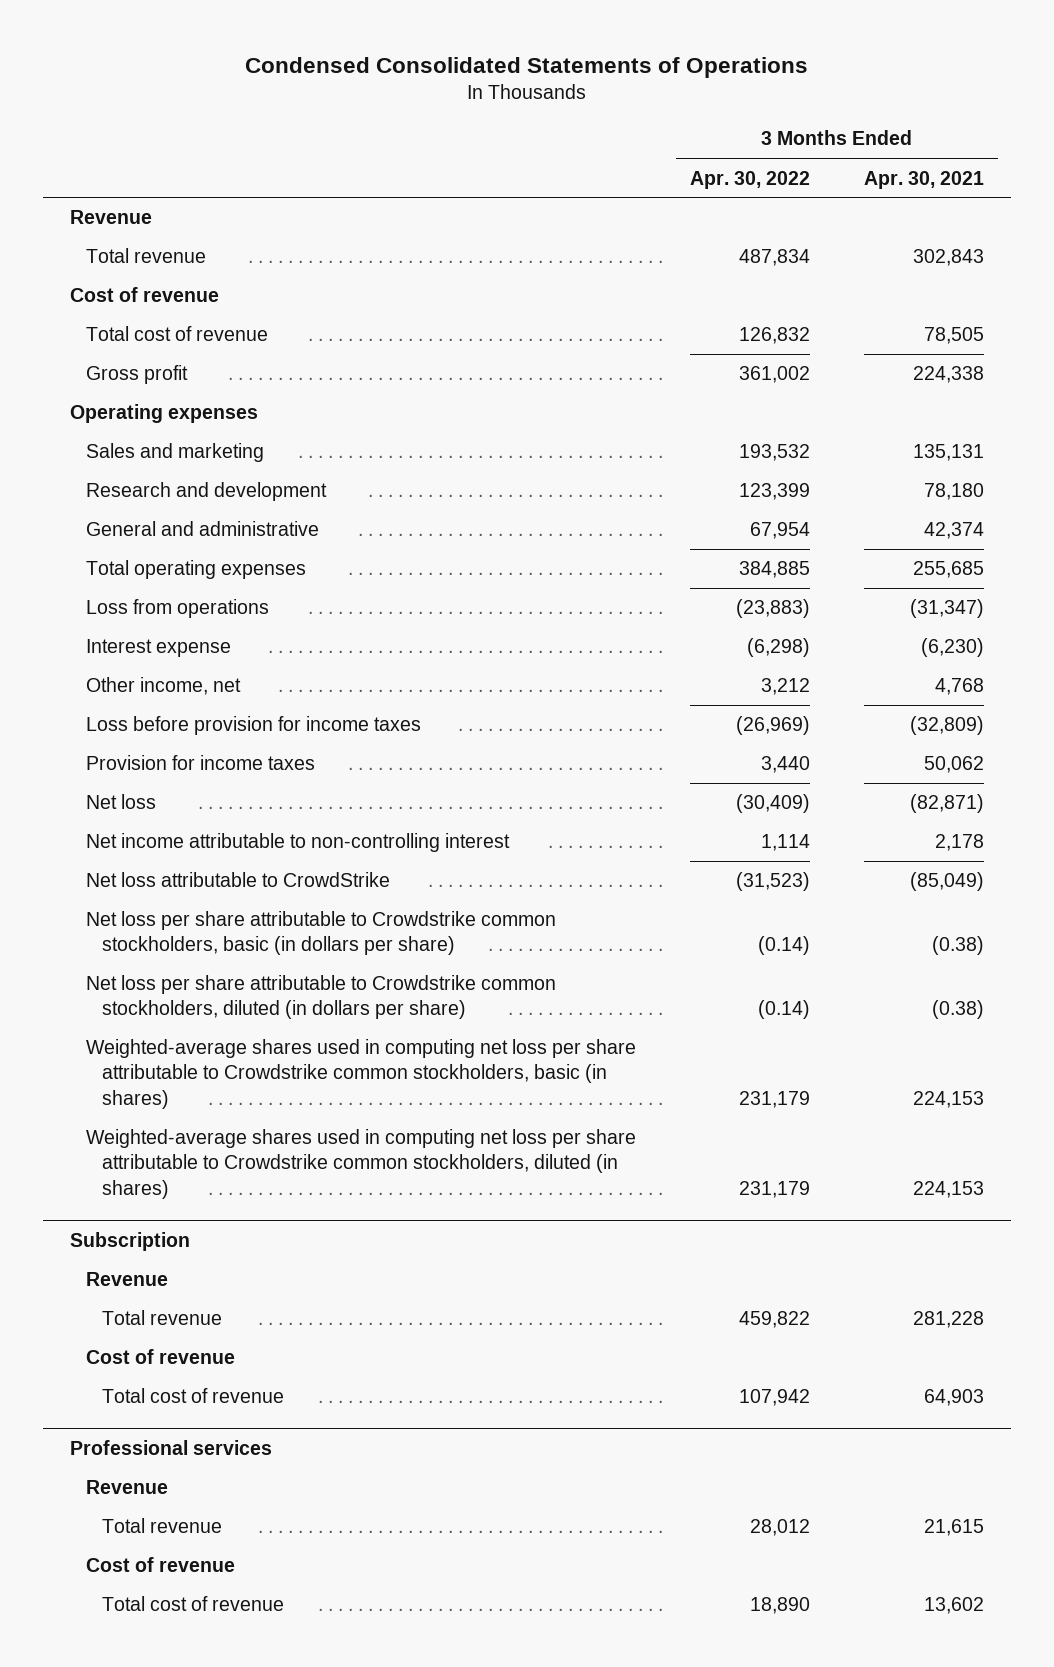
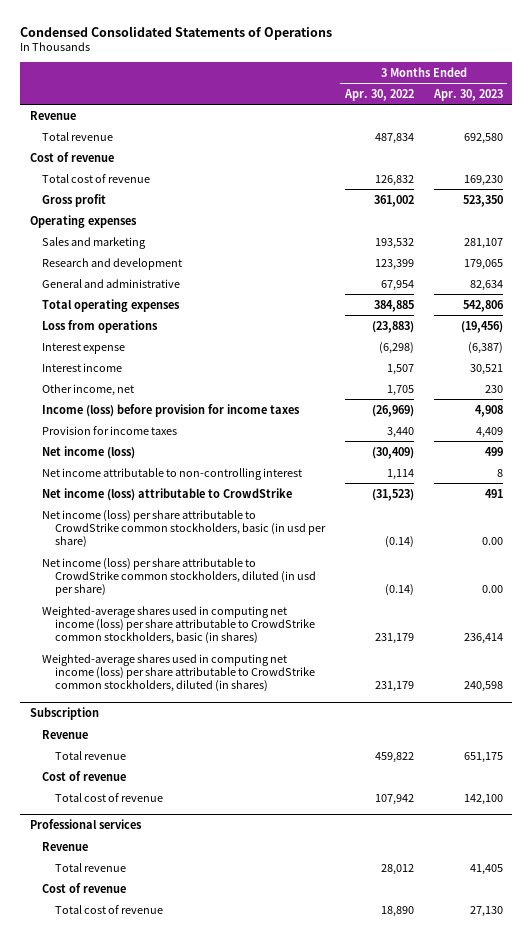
- | 3 Months Ended Apr. 30, 2022 | 3 Months Ended Apr. 30, 2021
+ | 3 Months Ended Apr. 30, 2022 | 3 Months Ended Apr. 30, 2023
- Other income, net | 3,212 | 4,768
- Loss before provision for income taxes | (26,969) | (32,809)
+ Interest income | 1,507 | 30,521
+ Other income, net | 1,705 | 230
+ Income (loss) before provision for income taxes | (26,969) | 4,908
- Net loss | (30,409) | (82,871)
+ Net income (loss) | (30,409) | 499
- Net loss attributable to CrowdStrike | (31,523) | (85,049)
- Net loss per share attributable to Crowdstrike common stockholders, basic (in dollars per share) | (0.14) | (0.38)
- Net loss per share attributable to Crowdstrike common stockholders, diluted (in dollars per share) | (0.14) | (0.38)
- Weighted-average shares used in computing net loss per share attributable to Crowdstrike common stockholders, basic (in shares) | 231,179 | 224,153
- Weighted-average shares used in computing net loss per share attributable to Crowdstrike common stockholders, diluted (in shares) | 231,179 | 224,153
+ Net income (loss) attributable to CrowdStrike | (31,523) | 491
+ Net income (loss) per share attributable to CrowdStrike common stockholders, basic (in usd per share) | (0.14) | 0.00
+ Net income (loss) per share attributable to CrowdStrike common stockholders, diluted (in usd per share) | (0.14) | 0.00
+ Weighted-average shares used in computing net income (loss) per share attributable to CrowdStrike common stockholders, basic (in shares) | 231,179 | 236,414
+ Weighted-average shares used in computing net income (loss) per share attributable to CrowdStrike common stockholders, diluted (in shares) | 231,179 | 240,598

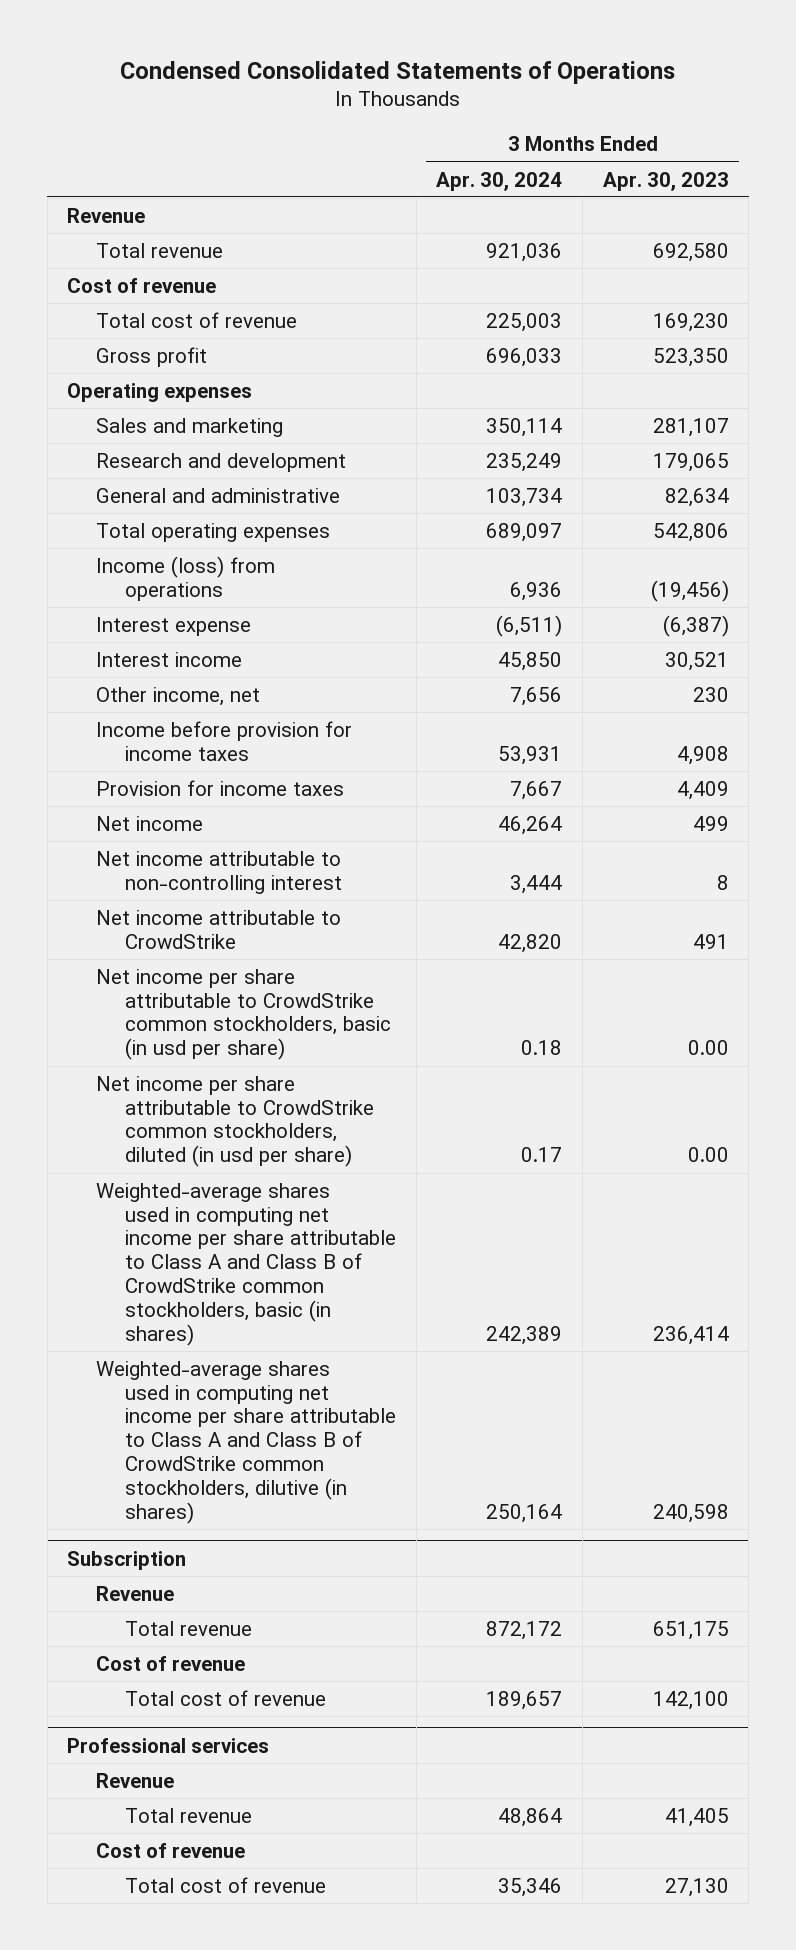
- | 3 Months Ended Apr. 30, 2022 | 3 Months Ended Apr. 30, 2023
+ | 3 Months Ended Apr. 30, 2024 | 3 Months Ended Apr. 30, 2023
- Loss from operations | (23,883) | (19,456)
+ Income (loss) from operations | 6,936 | (19,456)
- Income (loss) before provision for income taxes | (26,969) | 4,908
+ Income before provision for income taxes | 53,931 | 4,908
- Net income (loss) | (30,409) | 499
+ Net income | 46,264 | 499
- Net income (loss) attributable to CrowdStrike | (31,523) | 491
- Net income (loss) per share attributable to CrowdStrike common stockholders, basic (in usd per share) | (0.14) | 0.00
- Net income (loss) per share attributable to CrowdStrike common stockholders, diluted (in usd per share) | (0.14) | 0.00
- Weighted-average shares used in computing net income (loss) per share attributable to CrowdStrike common stockholders, basic (in shares) | 231,179 | 236,414
- Weighted-average shares used in computing net income (loss) per share attributable to CrowdStrike common stockholders, diluted (in shares) | 231,179 | 240,598
+ Net income attributable to CrowdStrike | 42,820 | 491
+ Net income per share attributable to CrowdStrike common stockholders, basic (in usd per share) | 0.18 | 0.00
+ Net income per share attributable to CrowdStrike common stockholders, diluted (in usd per share) | 0.17 | 0.00
+ Weighted-average shares used in computing net income per share attributable to Class A and Class B of CrowdStrike common stockholders, basic (in shares) | 242,389 | 236,414
+ Weighted-average shares used in computing net income per share attributable to Class A and Class B of CrowdStrike common stockholders, dilutive (in shares) | 250,164 | 240,598

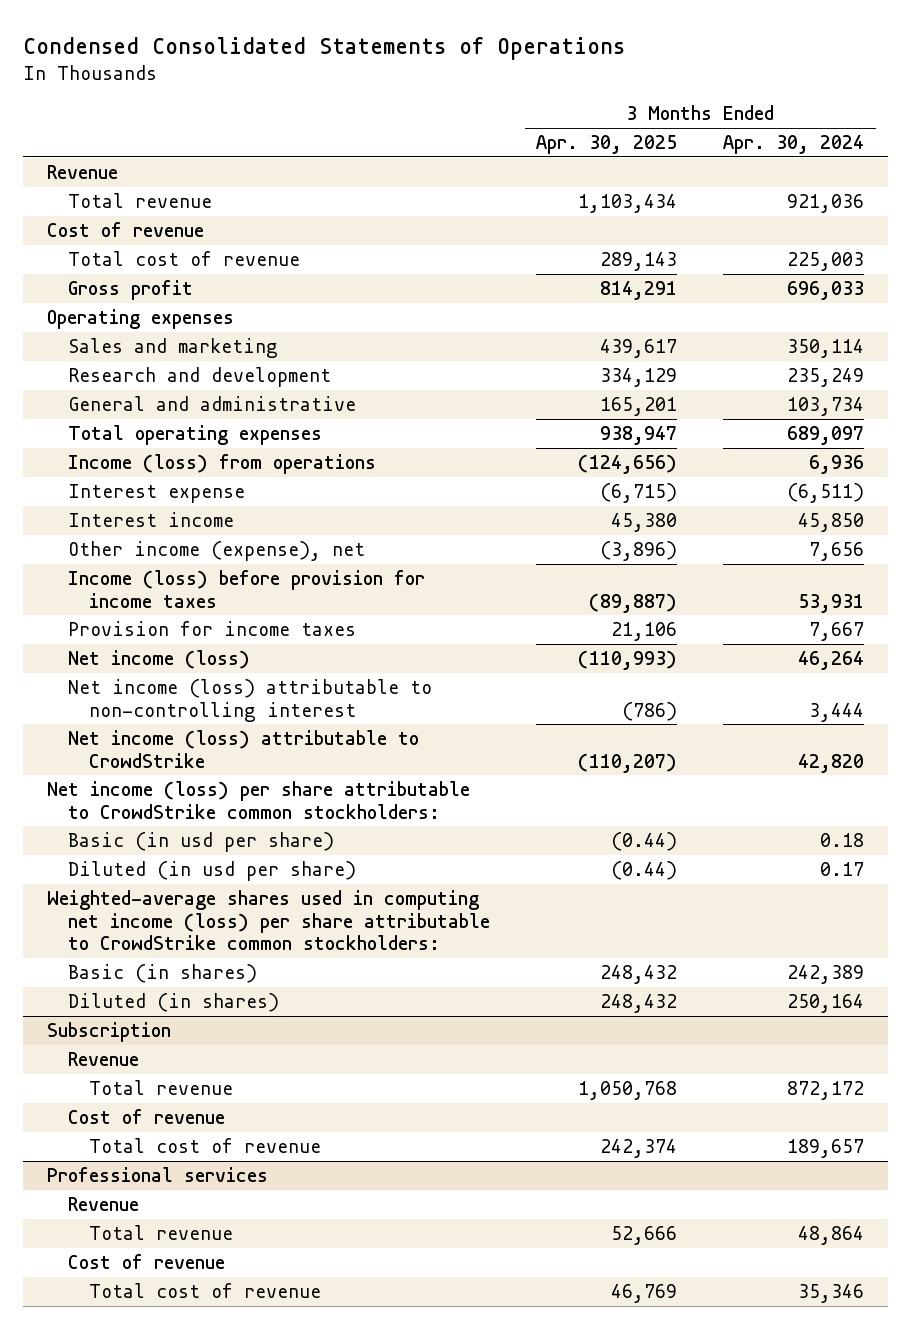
- | 3 Months Ended Apr. 30, 2024 | 3 Months Ended Apr. 30, 2023
+ | 3 Months Ended Apr. 30, 2025 | 3 Months Ended Apr. 30, 2024
- Other income, net | 7,656 | 230
- Income before provision for income taxes | 53,931 | 4,908
+ Other income (expense), net | (3,896) | 7,656
+ Income (loss) before provision for income taxes | (89,887) | 53,931
- Net income | 46,264 | 499
- Net income attributable to non-controlling interest | 3,444 | 8
- Net income attributable to CrowdStrike | 42,820 | 491
- Net income per share attributable to CrowdStrike common stockholders, basic (in usd per share) | 0.18 | 0.00
- Net income per share attributable to CrowdStrike common stockholders, diluted (in usd per share) | 0.17 | 0.00
- Weighted-average shares used in computing net income per share attributable to Class A and Class B of CrowdStrike common stockholders, basic (in shares) | 242,389 | 236,414
- Weighted-average shares used in computing net income per share attributable to Class A and Class B of CrowdStrike common stockholders, dilutive (in shares) | 250,164 | 240,598
+ Net income (loss) | (110,993) | 46,264
+ Net income (loss) attributable to non-controlling interest | (786) | 3,444
+ Net income (loss) attributable to CrowdStrike | (110,207) | 42,820
+ Net income (loss) per share attributable to CrowdStrike common stockholders:
+ Basic (in usd per share) | (0.44) | 0.18
+ Diluted (in usd per share) | (0.44) | 0.17
+ Weighted-average shares used in computing net income (loss) per share attributable to CrowdStrike common stockholders:
+ Basic (in shares) | 248,432 | 242,389
+ Diluted (in shares) | 248,432 | 250,164

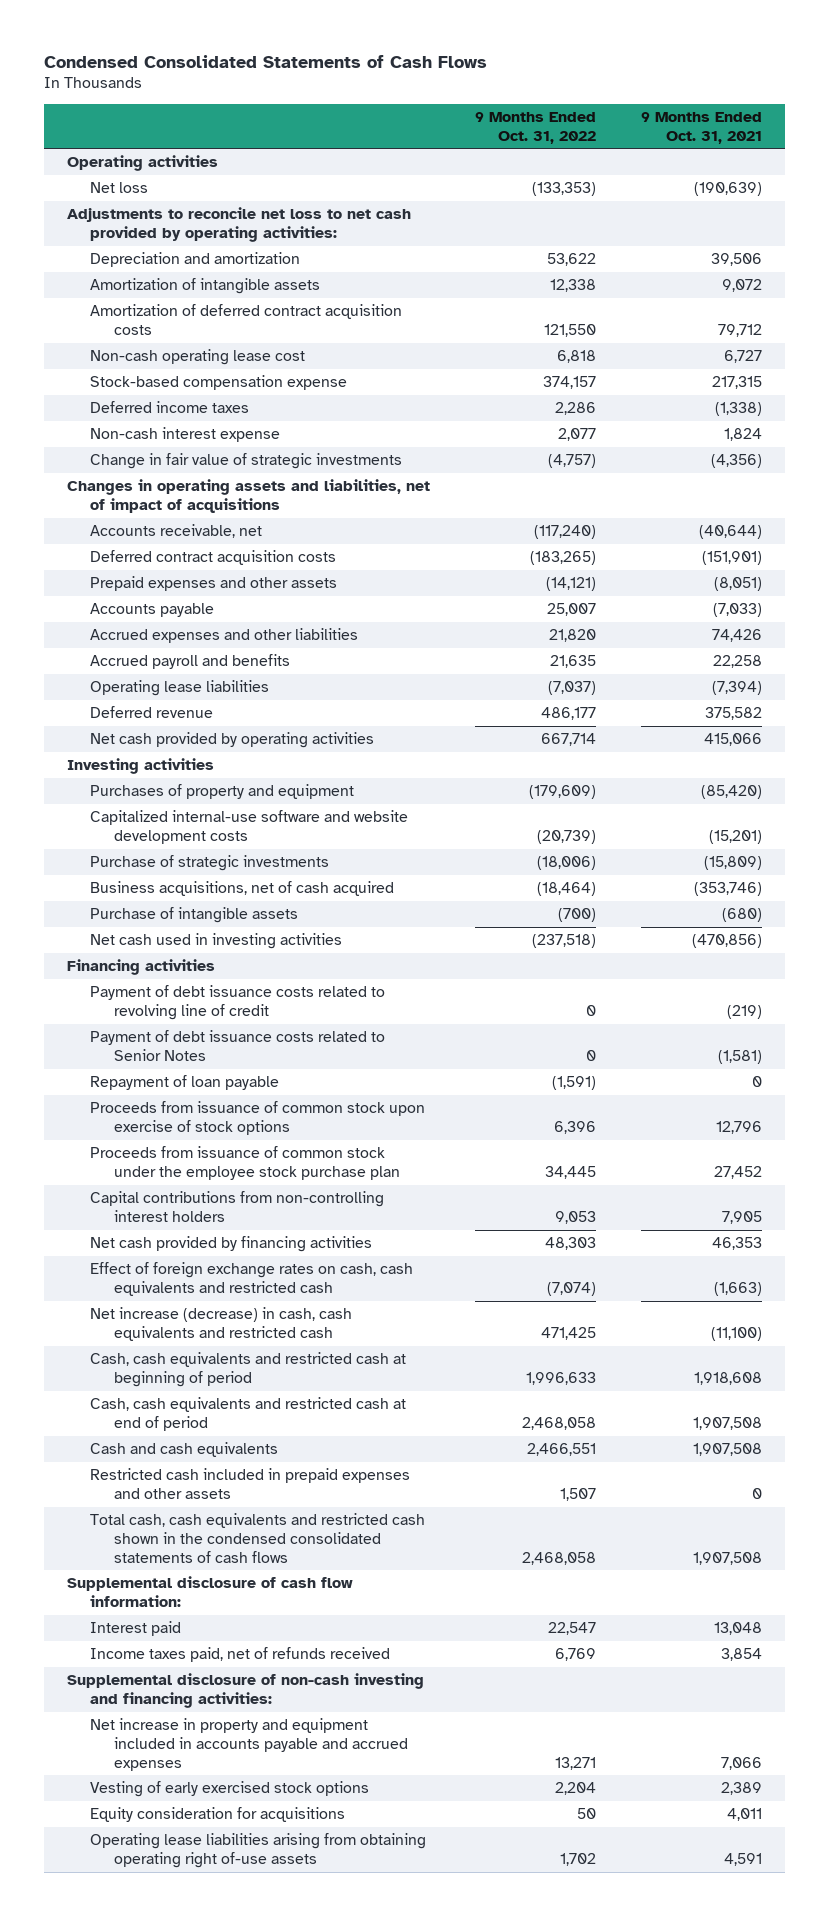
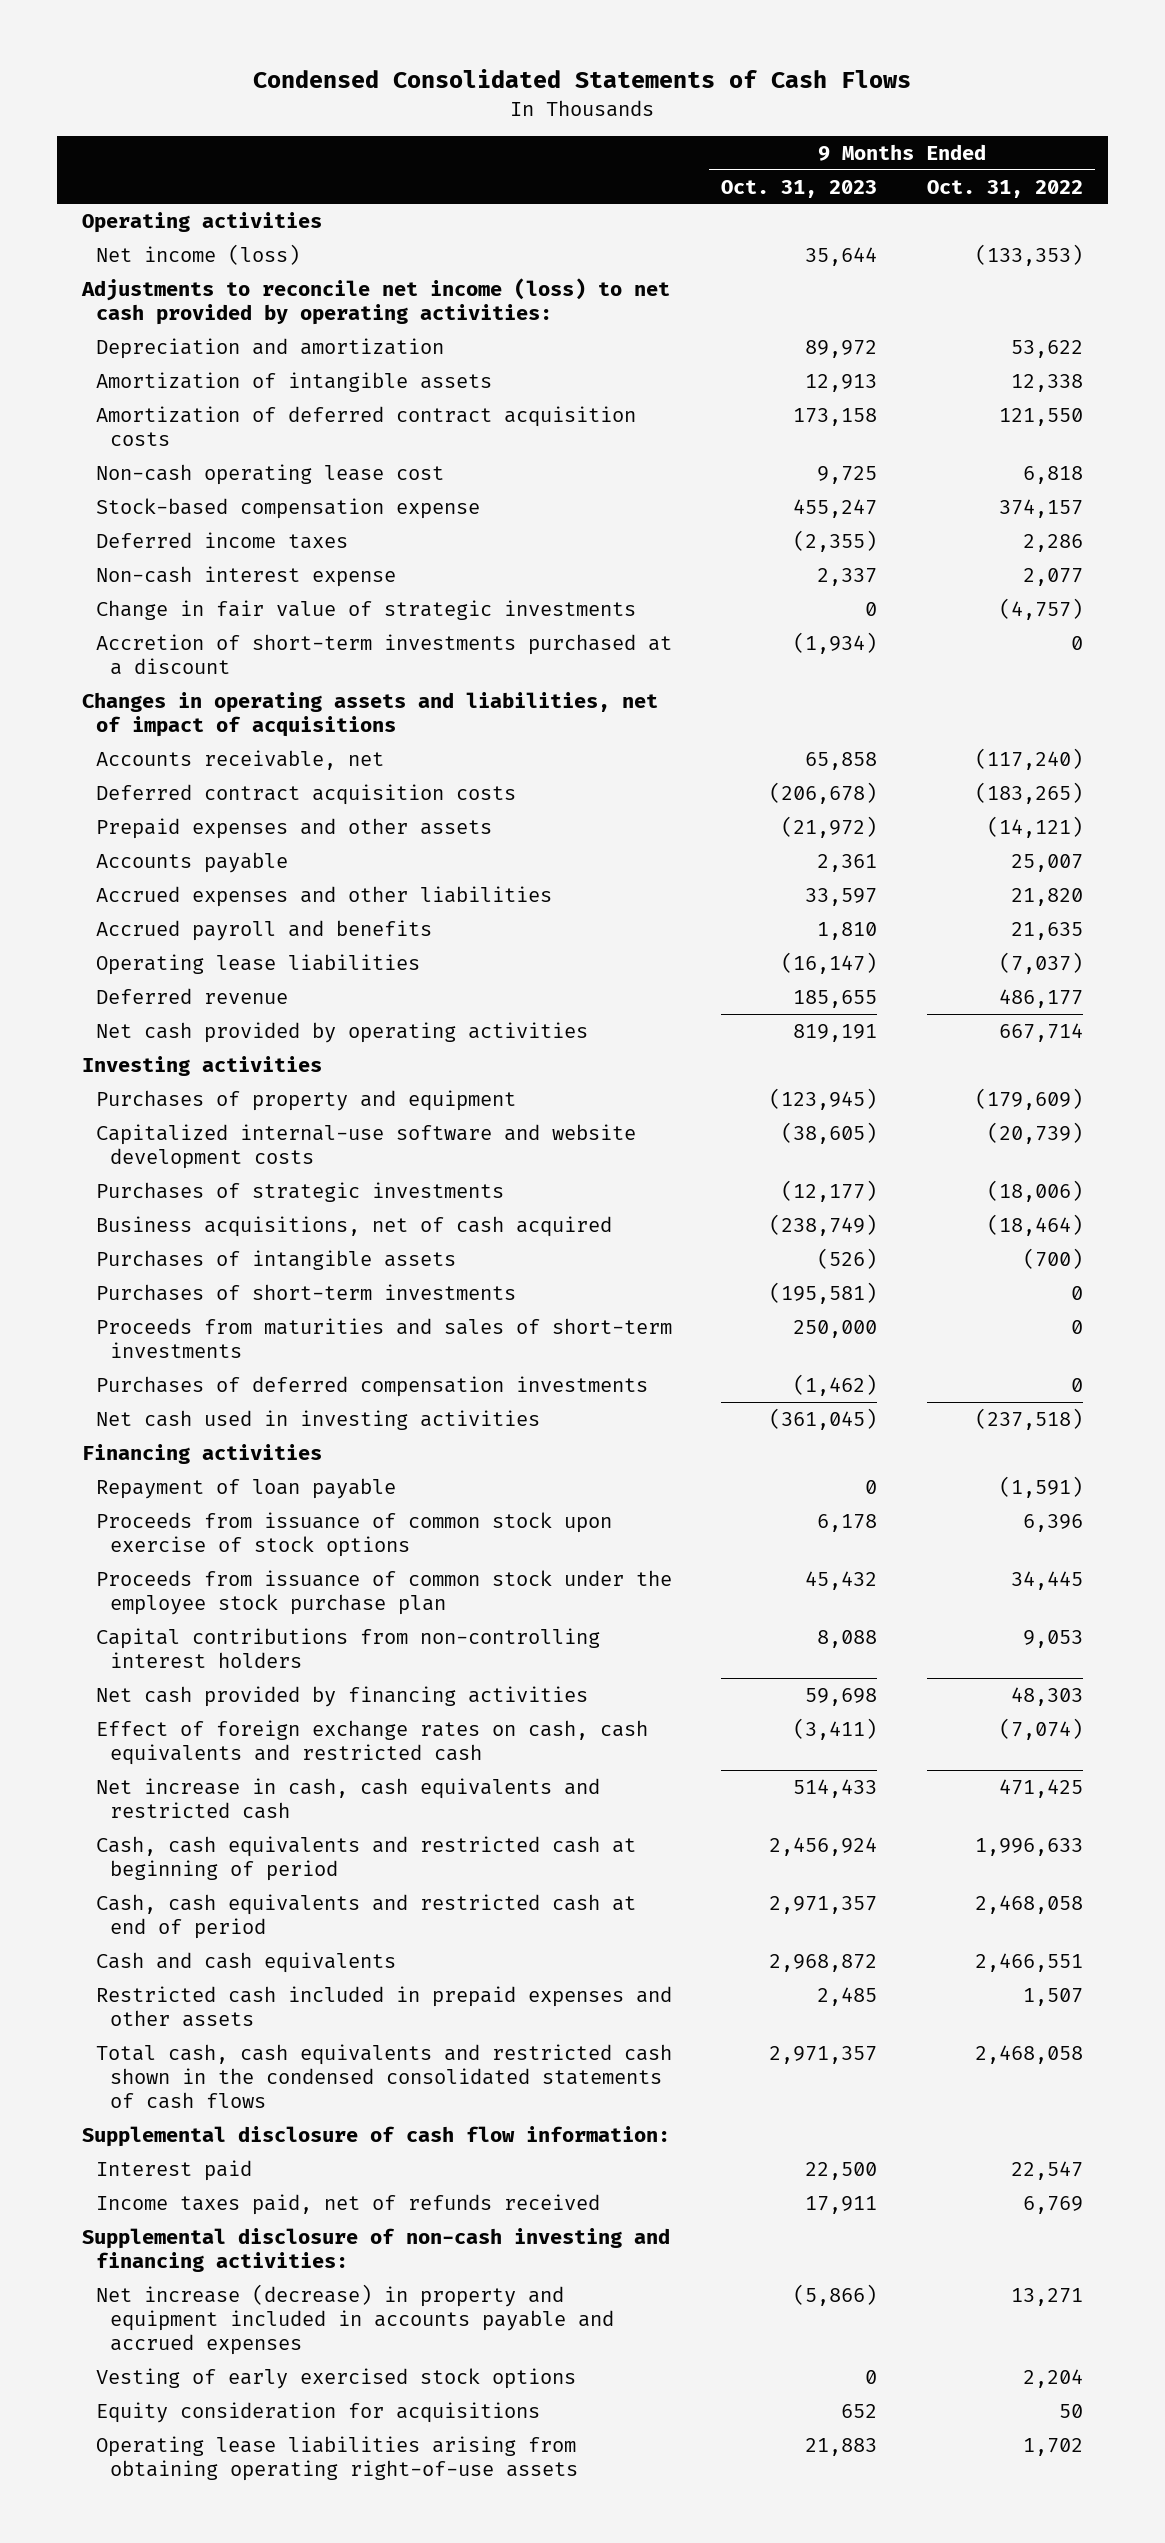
- | 9 Months Ended Oct. 31, 2022 | 9 Months Ended Oct. 31, 2021
+ | 9 Months Ended Oct. 31, 2023 | 9 Months Ended Oct. 31, 2022
- Net loss | (133,353) | (190,639)
- Adjustments to reconcile net loss to net cash provided by operating activities:
+ Net income (loss) | 35,644 | (133,353)
+ Adjustments to reconcile net income (loss) to net cash provided by operating activities:
+ Accretion of short-term investments purchased at a discount | (1,934) | 0
- Purchase of strategic investments | (18,006) | (15,809)
+ Purchases of strategic investments | (12,177) | (18,006)
- Purchase of intangible assets | (700) | (680)
+ Purchases of intangible assets | (526) | (700)
+ Purchases of short-term investments | (195,581) | 0
+ Proceeds from maturities and sales of short-term investments | 250,000 | 0
+ Purchases of deferred compensation investments | (1,462) | 0
- Payment of debt issuance costs related to revolving line of credit | 0 | (219)
- Payment of debt issuance costs related to Senior Notes | 0 | (1,581)
- Net increase (decrease) in cash, cash equivalents and restricted cash | 471,425 | (11,100)
+ Net increase in cash, cash equivalents and restricted cash | 514,433 | 471,425
- Net increase in property and equipment included in accounts payable and accrued expenses | 13,271 | 7,066
+ Net increase (decrease) in property and equipment included in accounts payable and accrued expenses | (5,866) | 13,271
- Operating lease liabilities arising from obtaining operating right of-use assets | 1,702 | 4,591
+ Operating lease liabilities arising from obtaining operating right-of-use assets | 21,883 | 1,702

